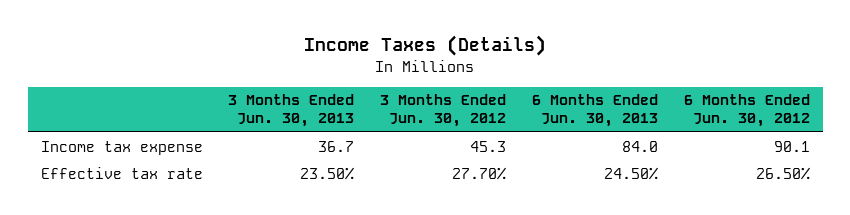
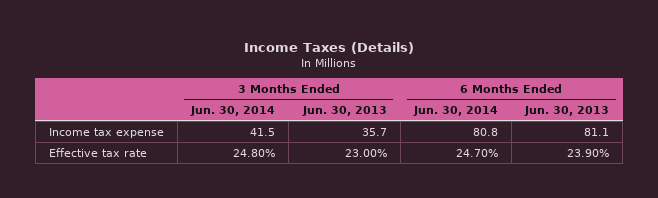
- | 3 Months Ended Jun. 30, 2013 | 3 Months Ended Jun. 30, 2012 | 6 Months Ended Jun. 30, 2013 | 6 Months Ended Jun. 30, 2012
+ | 3 Months Ended Jun. 30, 2014 | 3 Months Ended Jun. 30, 2013 | 6 Months Ended Jun. 30, 2014 | 6 Months Ended Jun. 30, 2013
- Income tax expense | 36.7 | 45.3 | 84.0 | 90.1
- Effective tax rate | 23.50% | 27.70% | 24.50% | 26.50%
+ Income tax expense | 41.5 | 35.7 | 80.8 | 81.1
+ Effective tax rate | 24.80% | 23.00% | 24.70% | 23.90%

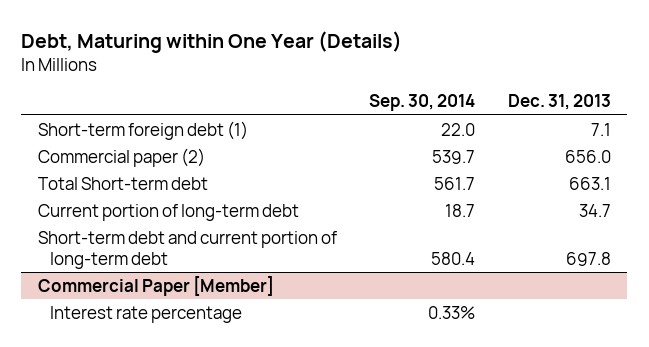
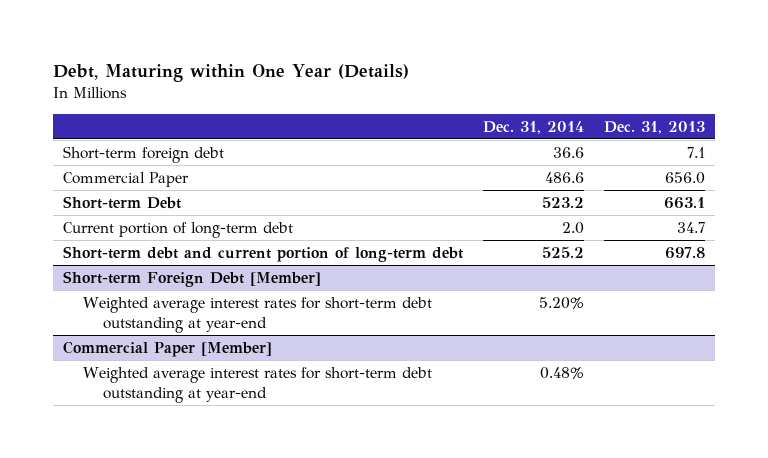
- | Sep. 30, 2014 | Dec. 31, 2013
+ | Dec. 31, 2014 | Dec. 31, 2013
- Short-term foreign debt (1) | 22.0 | 7.1
- Commercial paper (2) | 539.7 | 656.0
- Total Short-term debt | 561.7 | 663.1
+ Short-term foreign debt | 36.6 | 7.1
+ Commercial Paper | 486.6 | 656.0
+ Short-term Debt | 523.2 | 663.1
+ Short-term Foreign Debt [Member]
+ Weighted average interest rates for short-term debt outstanding at year-end | 5.20% |
@ Commercial Paper [Member]
- Interest rate percentage | 0.33% |
+ Weighted average interest rates for short-term debt outstanding at year-end | 0.48% |

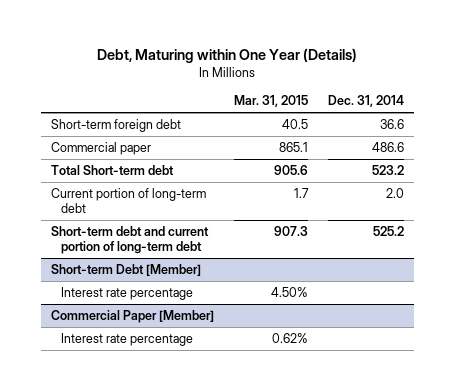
- | Dec. 31, 2014 | Dec. 31, 2013
+ | Mar. 31, 2015 | Dec. 31, 2014
- Commercial Paper | 486.6 | 656.0
- Short-term Debt | 523.2 | 663.1
+ Commercial paper | 865.1 | 486.6
+ Total Short-term debt | 905.6 | 523.2
- Short-term Foreign Debt [Member]
- Weighted average interest rates for short-term debt outstanding at year-end | 5.20% |
+ Short-term Debt [Member]
+ Interest rate percentage | 4.50% |
@ Commercial Paper [Member]
- Weighted average interest rates for short-term debt outstanding at year-end | 0.48% |
+ Interest rate percentage | 0.62% |

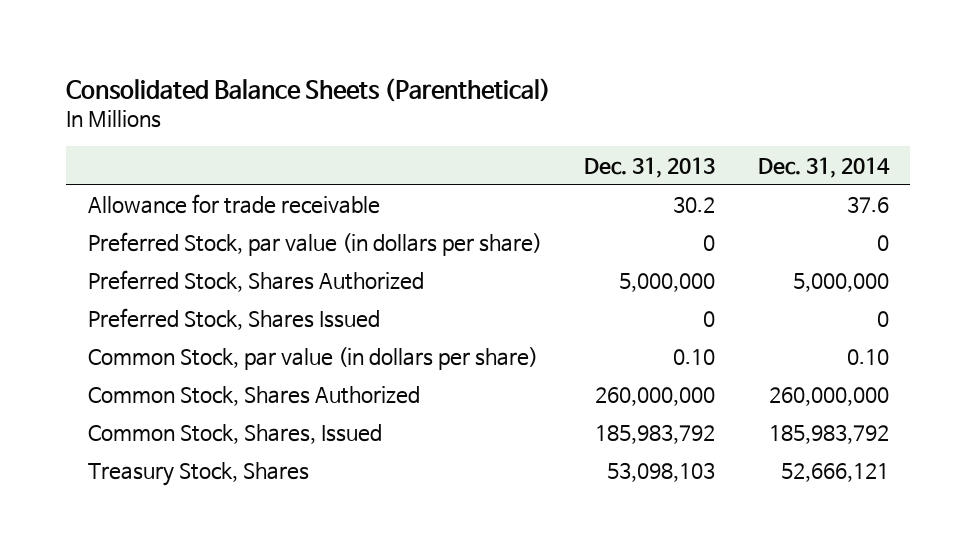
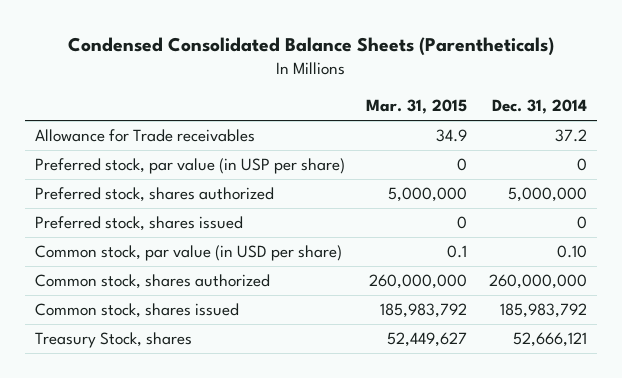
- Consolidated Balance Sheets (Parenthetical)
+ Condensed Consolidated Balance Sheets (Parentheticals)
- | Dec. 31, 2013 | Dec. 31, 2014
+ | Mar. 31, 2015 | Dec. 31, 2014
- Allowance for trade receivable | 30.2 | 37.6
- Preferred Stock, par value (in dollars per share) | 0 | 0
- Preferred Stock, Shares Authorized | 5,000,000 | 5,000,000
- Preferred Stock, Shares Issued | 0 | 0
- Common Stock, par value (in dollars per share) | 0.10 | 0.10
- Common Stock, Shares Authorized | 260,000,000 | 260,000,000
- Common Stock, Shares, Issued | 185,983,792 | 185,983,792
- Treasury Stock, Shares | 53,098,103 | 52,666,121
+ Allowance for Trade receivables | 34.9 | 37.2
+ Preferred stock, par value (in USP per share) | 0 | 0
+ Preferred stock, shares authorized | 5,000,000 | 5,000,000
+ Preferred stock, shares issued | 0 | 0
+ Common stock, par value (in USD per share) | 0.1 | 0.10
+ Common stock, shares authorized | 260,000,000 | 260,000,000
+ Common stock, shares issued | 185,983,792 | 185,983,792
+ Treasury Stock, shares | 52,449,627 | 52,666,121

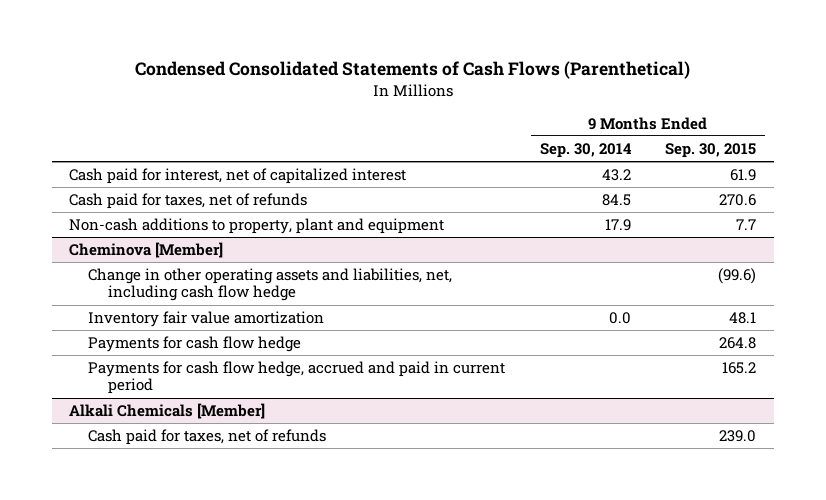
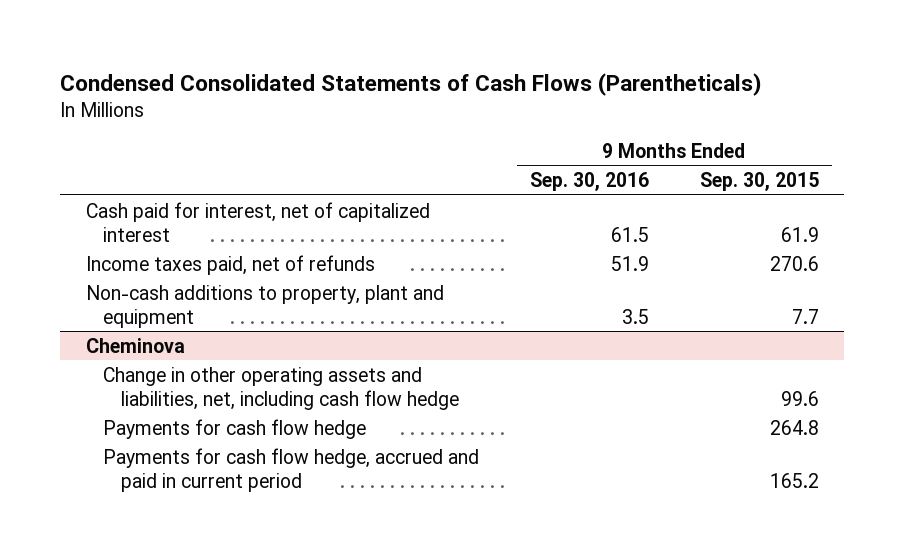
- Condensed Consolidated Statements of Cash Flows (Parenthetical)
+ Condensed Consolidated Statements of Cash Flows (Parentheticals)
- | 9 Months Ended Sep. 30, 2014 | 9 Months Ended Sep. 30, 2015
+ | 9 Months Ended Sep. 30, 2016 | 9 Months Ended Sep. 30, 2015
- Cash paid for taxes, net of refunds | 84.5 | 270.6
+ Income taxes paid, net of refunds | 51.9 | 270.6
- Cheminova [Member]
- Change in other operating assets and liabilities, net, including cash flow hedge | | (99.6)
- Inventory fair value amortization | 0.0 | 48.1
+ Cheminova
+ Change in other operating assets and liabilities, net, including cash flow hedge | | 99.6
- Alkali Chemicals [Member]
- Cash paid for taxes, net of refunds | | 239.0

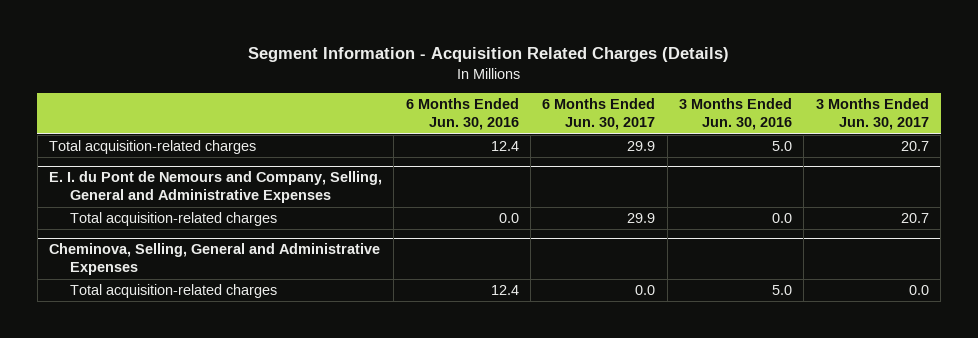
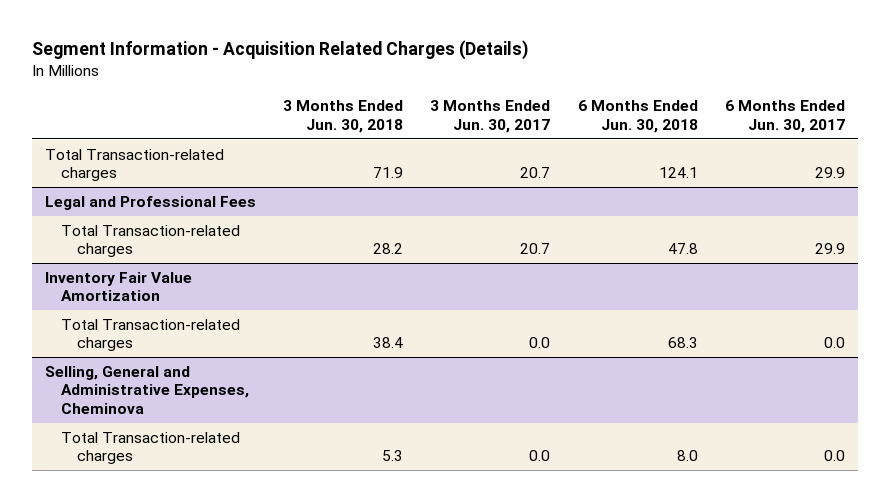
- | 6 Months Ended Jun. 30, 2016 | 6 Months Ended Jun. 30, 2017 | 3 Months Ended Jun. 30, 2016 | 3 Months Ended Jun. 30, 2017
+ | 3 Months Ended Jun. 30, 2018 | 3 Months Ended Jun. 30, 2017 | 6 Months Ended Jun. 30, 2018 | 6 Months Ended Jun. 30, 2017
- Total acquisition-related charges | 12.4 | 29.9 | 5.0 | 20.7
- E. I. du Pont de Nemours and Company, Selling, General and Administrative Expenses
- Total acquisition-related charges | 0.0 | 29.9 | 0.0 | 20.7
- Cheminova, Selling, General and Administrative Expenses
- Total acquisition-related charges | 12.4 | 0.0 | 5.0 | 0.0
+ Total Transaction-related charges | 71.9 | 20.7 | 124.1 | 29.9
+ Legal and Professional Fees
+ Total Transaction-related charges | 28.2 | 20.7 | 47.8 | 29.9
+ Inventory Fair Value Amortization
+ Total Transaction-related charges | 38.4 | 0.0 | 68.3 | 0.0
+ Selling, General and Administrative Expenses, Cheminova
+ Total Transaction-related charges | 5.3 | 0.0 | 8.0 | 0.0

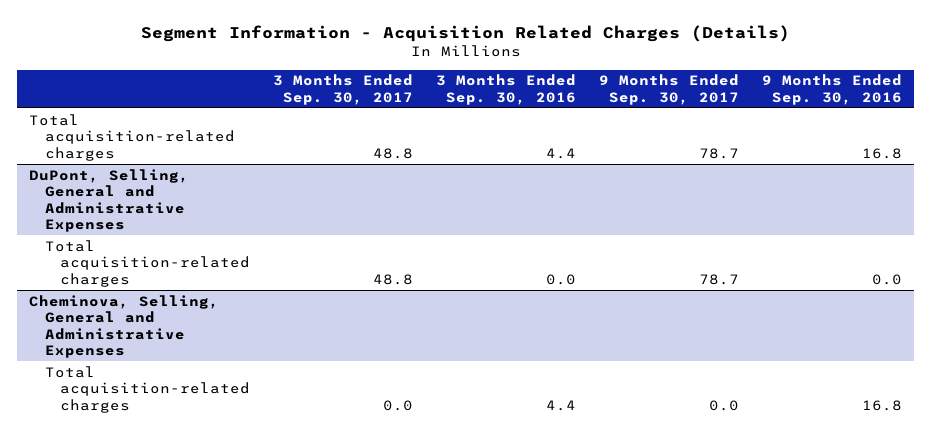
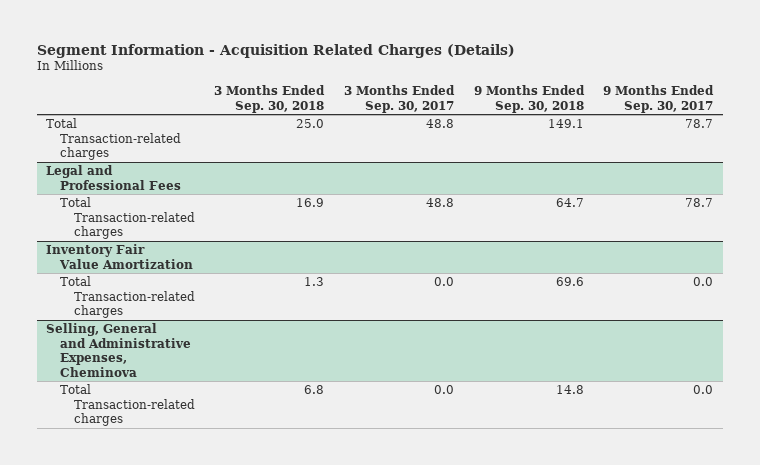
- | 3 Months Ended Sep. 30, 2017 | 3 Months Ended Sep. 30, 2016 | 9 Months Ended Sep. 30, 2017 | 9 Months Ended Sep. 30, 2016
+ | 3 Months Ended Sep. 30, 2018 | 3 Months Ended Sep. 30, 2017 | 9 Months Ended Sep. 30, 2018 | 9 Months Ended Sep. 30, 2017
- Total acquisition-related charges | 48.8 | 4.4 | 78.7 | 16.8
- DuPont, Selling, General and Administrative Expenses
- Total acquisition-related charges | 48.8 | 0.0 | 78.7 | 0.0
- Cheminova, Selling, General and Administrative Expenses
- Total acquisition-related charges | 0.0 | 4.4 | 0.0 | 16.8
+ Total Transaction-related charges | 25.0 | 48.8 | 149.1 | 78.7
+ Legal and Professional Fees
+ Total Transaction-related charges | 16.9 | 48.8 | 64.7 | 78.7
+ Inventory Fair Value Amortization
+ Total Transaction-related charges | 1.3 | 0.0 | 69.6 | 0.0
+ Selling, General and Administrative Expenses, Cheminova
+ Total Transaction-related charges | 6.8 | 0.0 | 14.8 | 0.0

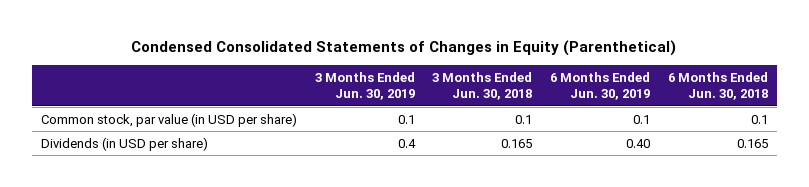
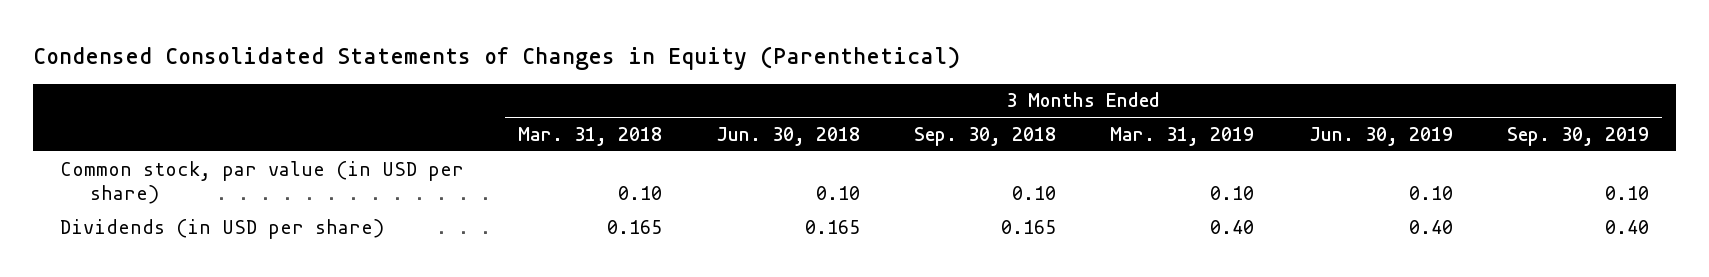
- | 3 Months Ended Jun. 30, 2019 | 3 Months Ended Jun. 30, 2018 | 6 Months Ended Jun. 30, 2019 | 6 Months Ended Jun. 30, 2018
+ | 3 Months Ended Mar. 31, 2018 | 3 Months Ended Jun. 30, 2018 | 3 Months Ended Sep. 30, 2018 | 3 Months Ended Mar. 31, 2019 | 3 Months Ended Jun. 30, 2019 | 3 Months Ended Sep. 30, 2019
- Common stock, par value (in USD per share) | 0.1 | 0.1 | 0.1 | 0.1
- Dividends (in USD per share) | 0.4 | 0.165 | 0.40 | 0.165
+ Common stock, par value (in USD per share) | 0.10 | 0.10 | 0.10 | 0.10 | 0.10 | 0.10
+ Dividends (in USD per share) | 0.165 | 0.165 | 0.165 | 0.40 | 0.40 | 0.40

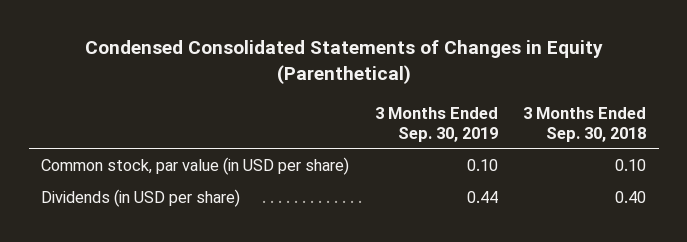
- | 3 Months Ended Mar. 31, 2018 | 3 Months Ended Jun. 30, 2018 | 3 Months Ended Sep. 30, 2018 | 3 Months Ended Mar. 31, 2019 | 3 Months Ended Jun. 30, 2019 | 3 Months Ended Sep. 30, 2019
+ | 3 Months Ended Sep. 30, 2019 | 3 Months Ended Sep. 30, 2018
- Dividends (in USD per share) | 0.165 | 0.165 | 0.165 | 0.40 | 0.40 | 0.40
+ Dividends (in USD per share) | 0.44 | 0.40

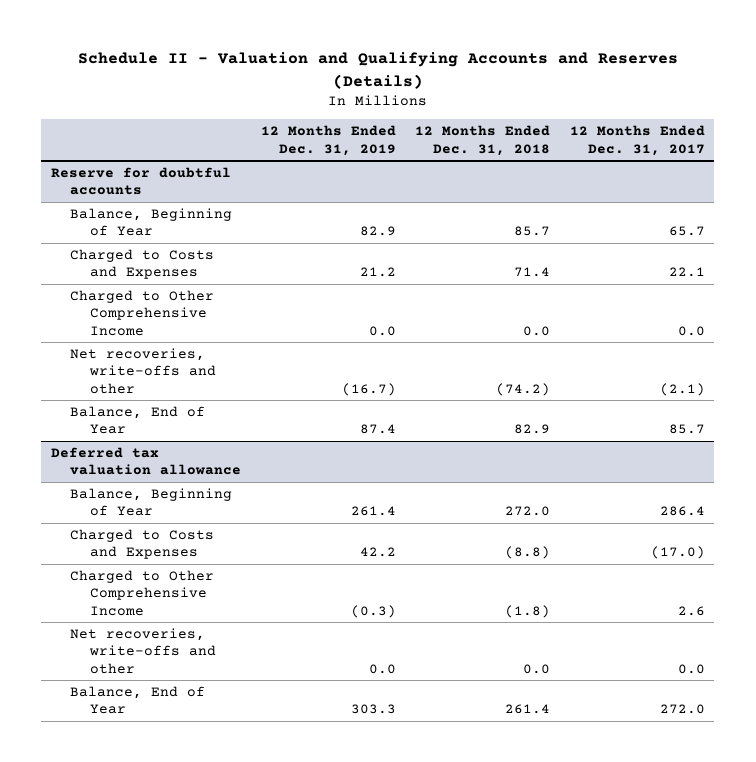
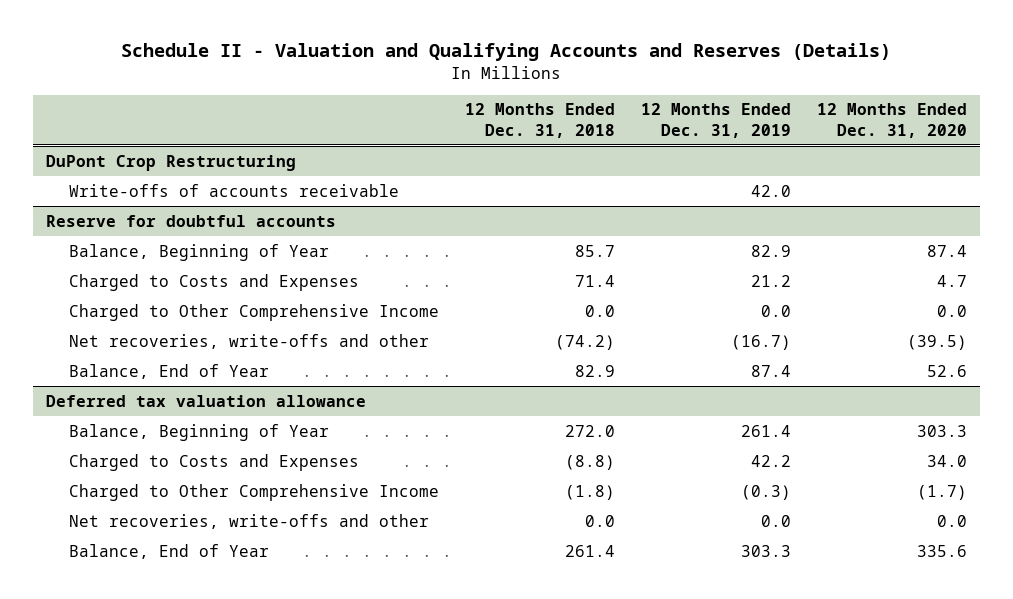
- | 12 Months Ended Dec. 31, 2019 | 12 Months Ended Dec. 31, 2018 | 12 Months Ended Dec. 31, 2017
+ | 12 Months Ended Dec. 31, 2018 | 12 Months Ended Dec. 31, 2019 | 12 Months Ended Dec. 31, 2020
+ DuPont Crop Restructuring
+ Write-offs of accounts receivable | | 42.0 |

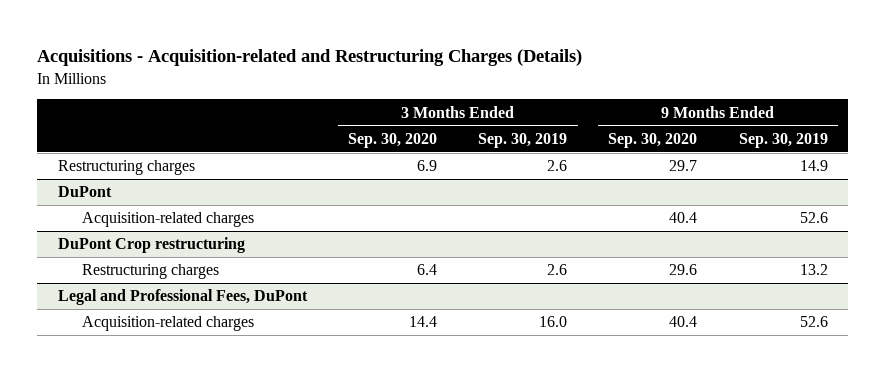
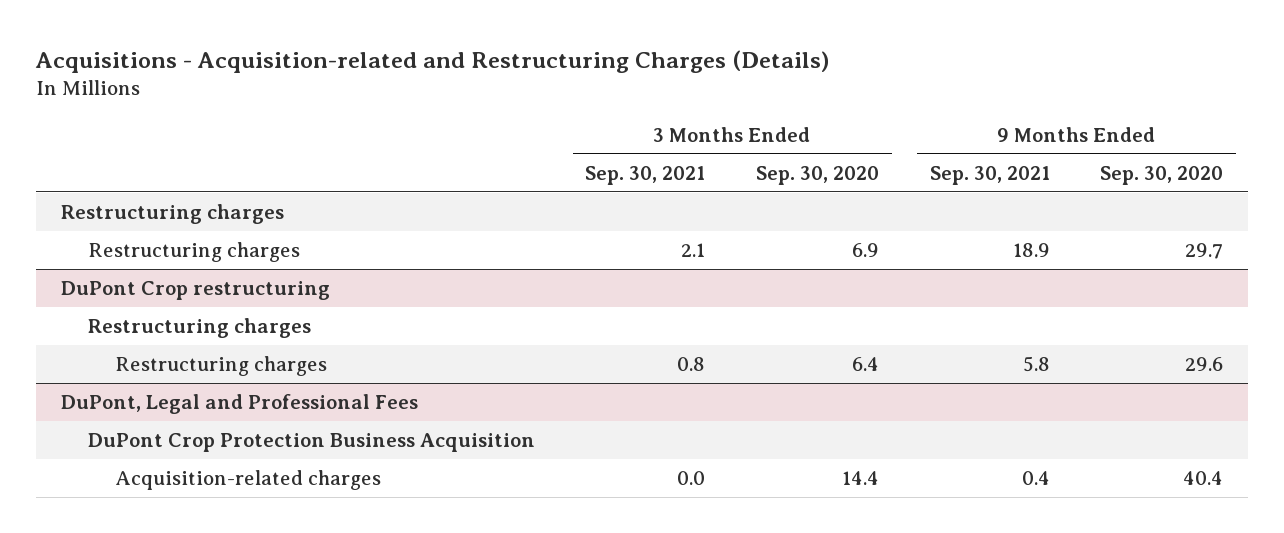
- | 3 Months Ended Sep. 30, 2020 | 3 Months Ended Sep. 30, 2019 | 9 Months Ended Sep. 30, 2020 | 9 Months Ended Sep. 30, 2019
+ | 3 Months Ended Sep. 30, 2021 | 3 Months Ended Sep. 30, 2020 | 9 Months Ended Sep. 30, 2021 | 9 Months Ended Sep. 30, 2020
+ Restructuring charges
- DuPont
- Acquisition-related charges | | | 40.4 | 52.6
@ DuPont Crop restructuring
+ Restructuring charges
- Legal and Professional Fees, DuPont
+ DuPont, Legal and Professional Fees
+ DuPont Crop Protection Business Acquisition

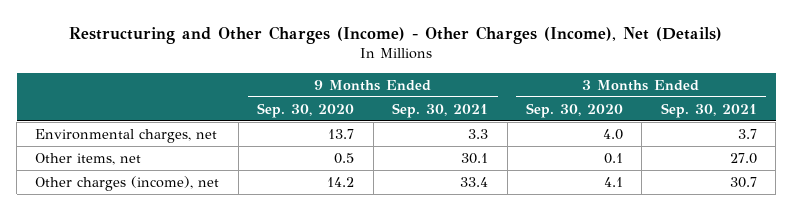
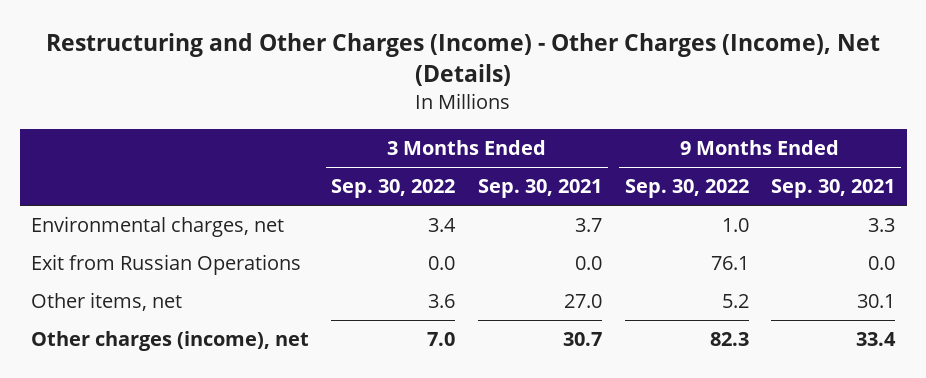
- | 9 Months Ended Sep. 30, 2020 | 9 Months Ended Sep. 30, 2021 | 3 Months Ended Sep. 30, 2020 | 3 Months Ended Sep. 30, 2021
+ | 3 Months Ended Sep. 30, 2022 | 3 Months Ended Sep. 30, 2021 | 9 Months Ended Sep. 30, 2022 | 9 Months Ended Sep. 30, 2021
+ Exit from Russian Operations | 0.0 | 0.0 | 76.1 | 0.0

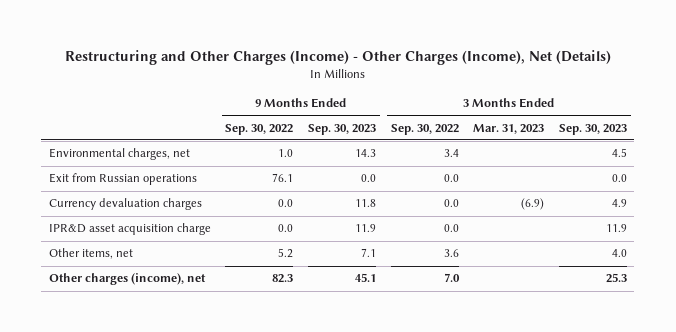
- | 3 Months Ended Sep. 30, 2022 | 3 Months Ended Sep. 30, 2021 | 9 Months Ended Sep. 30, 2022 | 9 Months Ended Sep. 30, 2021
+ | 9 Months Ended Sep. 30, 2022 | 9 Months Ended Sep. 30, 2023 | 3 Months Ended Sep. 30, 2022 | 3 Months Ended Mar. 31, 2023 | 3 Months Ended Sep. 30, 2023
- Exit from Russian Operations | 0.0 | 0.0 | 76.1 | 0.0
+ Exit from Russian operations | 76.1 | 0.0 | 0.0 | | 0.0
+ Currency devaluation charges | 0.0 | 11.8 | 0.0 | (6.9) | 4.9
+ IPR&D asset acquisition charge | 0.0 | 11.9 | 0.0 | | 11.9

